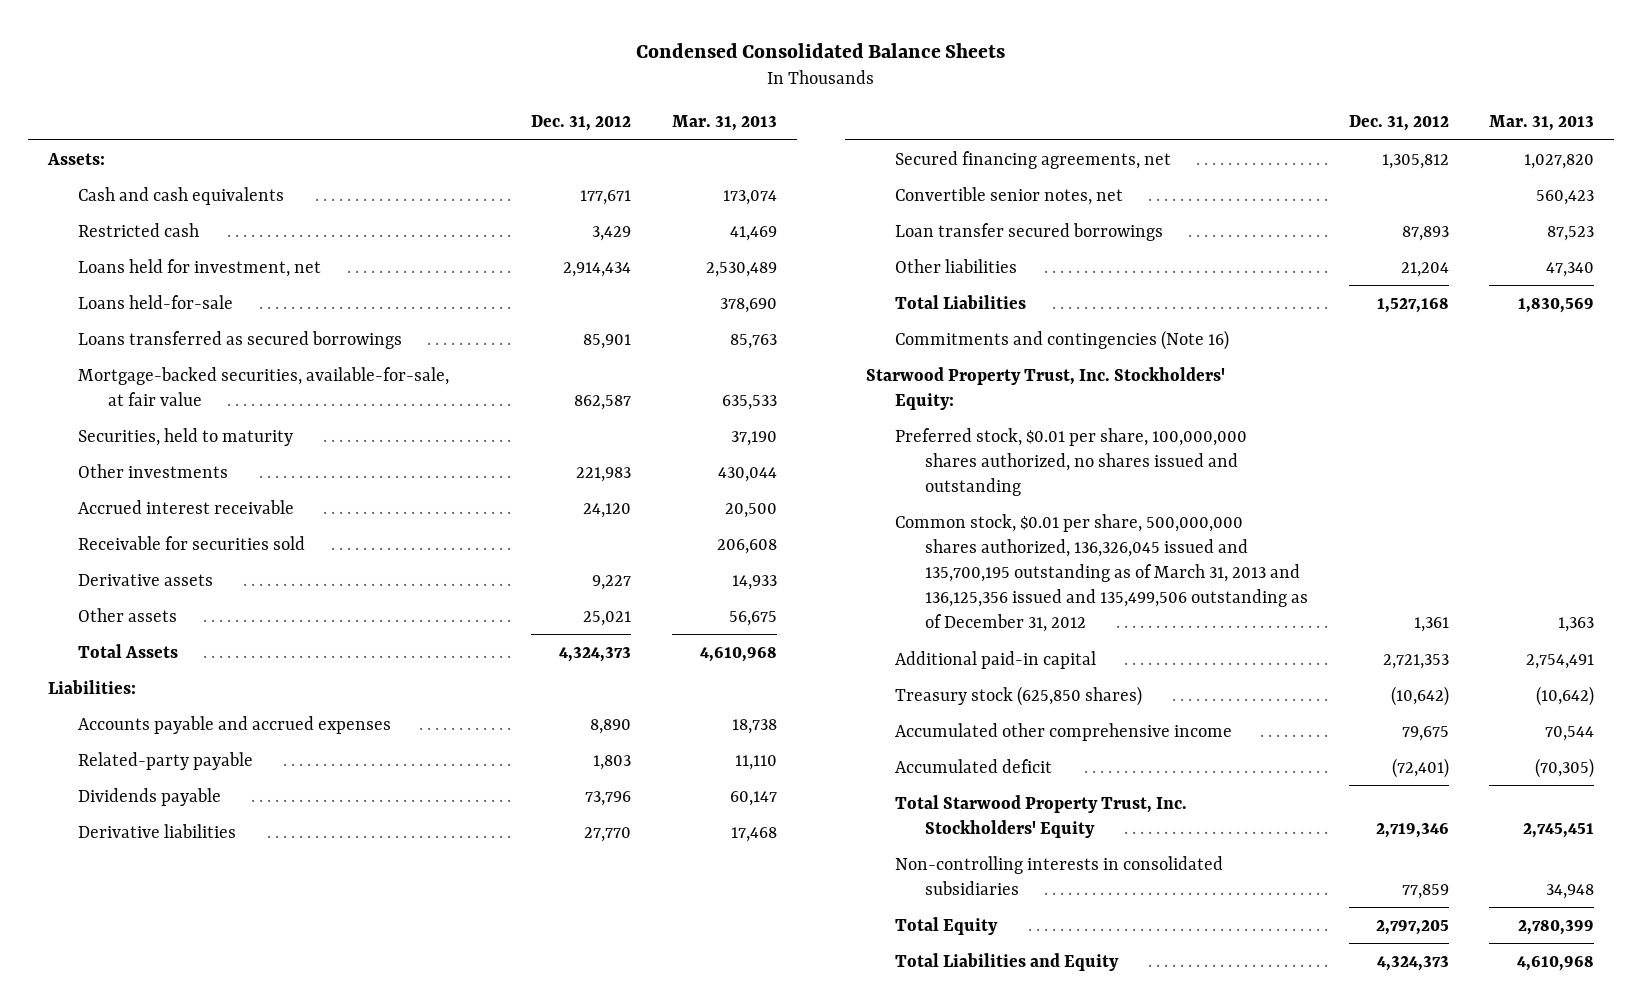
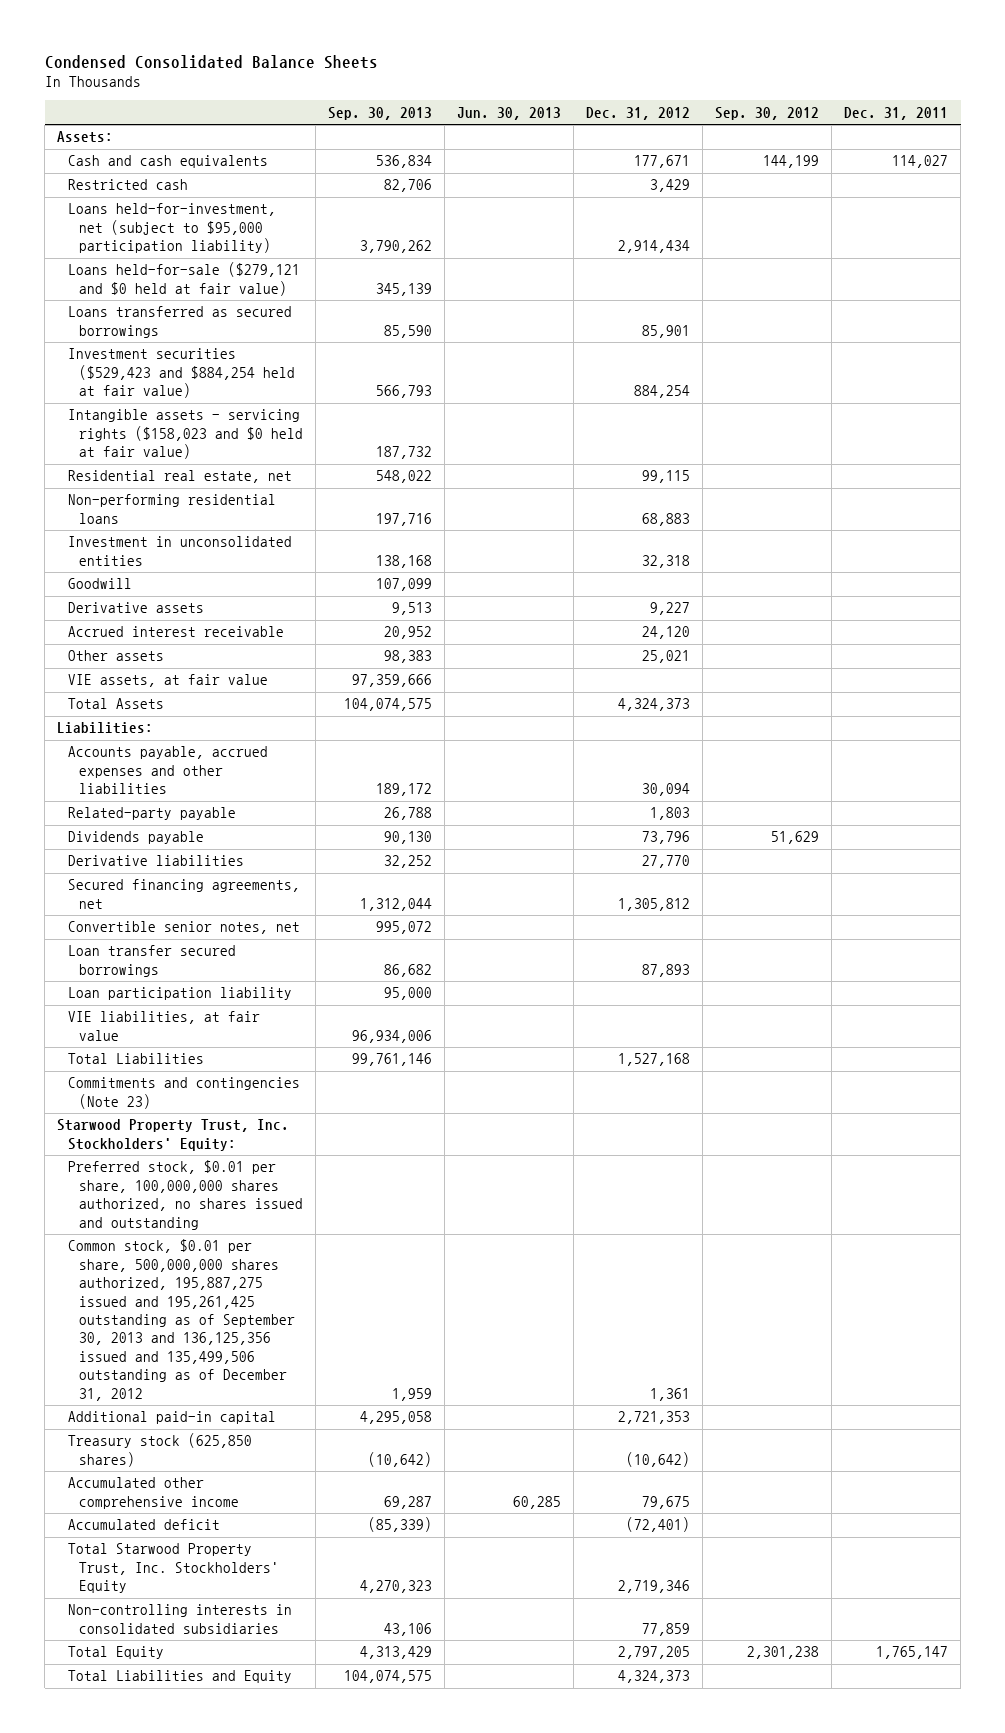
- | Dec. 31, 2012 | Mar. 31, 2013
+ | Sep. 30, 2013 | Jun. 30, 2013 | Dec. 31, 2012 | Sep. 30, 2012 | Dec. 31, 2011
- Loans held for investment, net | 2,914,434 | 2,530,489
- Loans held-for-sale | | 378,690
+ Loans held-for-investment, net (subject to $95,000 participation liability) | 3,790,262 | | 2,914,434 | |
+ Loans held-for-sale ($279,121 and $0 held at fair value) | 345,139 | | | |
- Mortgage-backed securities, available-for-sale, at fair value | 862,587 | 635,533
- Securities, held to maturity | | 37,190
- Other investments | 221,983 | 430,044
- Receivable for securities sold | | 206,608
+ Investment securities ($529,423 and $884,254 held at fair value) | 566,793 | | 884,254 | |
+ Intangible assets - servicing rights ($158,023 and $0 held at fair value) | 187,732 | | | |
+ Residential real estate, net | 548,022 | | 99,115 | |
+ Non-performing residential loans | 197,716 | | 68,883 | |
+ Investment in unconsolidated entities | 138,168 | | 32,318 | |
+ Goodwill | 107,099 | | | |
moved down: Accrued interest receivable | 20,952 | | 24,120 | |
+ VIE assets, at fair value | 97,359,666 | | | |
- Accounts payable and accrued expenses | 8,890 | 18,738
+ Accounts payable, accrued expenses and other liabilities | 189,172 | | 30,094 | |
- Other liabilities | 21,204 | 47,340
+ Loan participation liability | 95,000 | | | |
+ VIE liabilities, at fair value | 96,934,006 | | | |
- Commitments and contingencies (Note 16)
+ Commitments and contingencies (Note 23)
- Common stock, $0.01 per share, 500,000,000 shares authorized, 136,326,045 issued and 135,700,195 outstanding as of March 31, 2013 and 136,125,356 issued and 135,499,506 outstanding as of December 31, 2012 | 1,361 | 1,363
+ Common stock, $0.01 per share, 500,000,000 shares authorized, 195,887,275 issued and 195,261,425 outstanding as of September 30, 2013 and 136,125,356 issued and 135,499,506 outstanding as of December 31, 2012 | 1,959 | | 1,361 | |

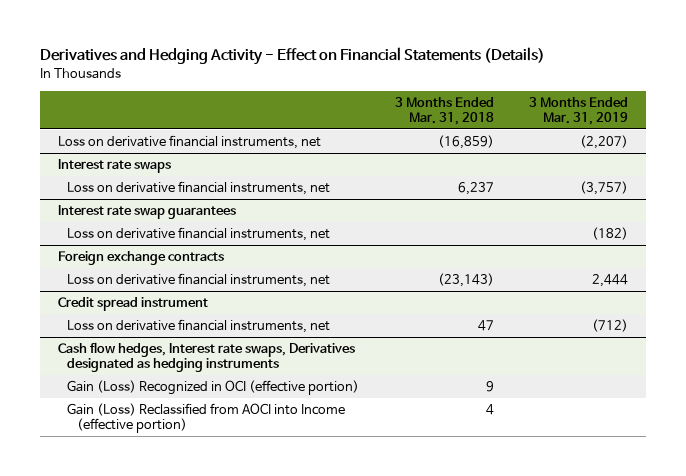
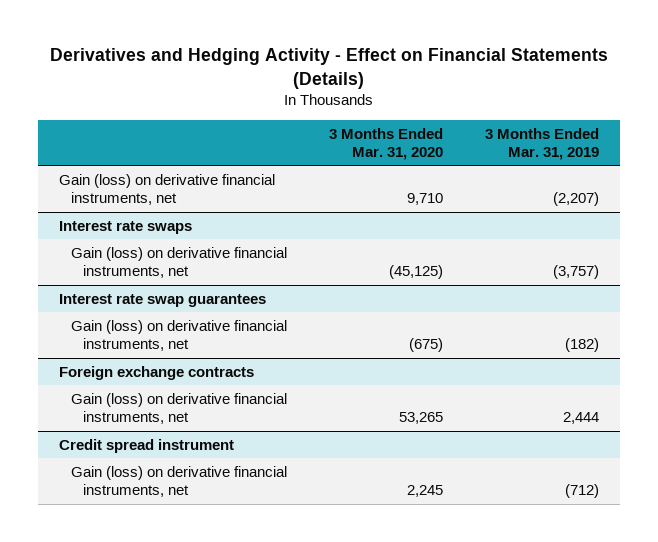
- | 3 Months Ended Mar. 31, 2018 | 3 Months Ended Mar. 31, 2019
+ | 3 Months Ended Mar. 31, 2020 | 3 Months Ended Mar. 31, 2019
- Loss on derivative financial instruments, net | (16,859) | (2,207)
+ Gain (loss) on derivative financial instruments, net | 9,710 | (2,207)
@ Interest rate swaps
- Loss on derivative financial instruments, net | 6,237 | (3,757)
+ Gain (loss) on derivative financial instruments, net | (45,125) | (3,757)
@ Interest rate swap guarantees
- Loss on derivative financial instruments, net | | (182)
+ Gain (loss) on derivative financial instruments, net | (675) | (182)
@ Foreign exchange contracts
- Loss on derivative financial instruments, net | (23,143) | 2,444
+ Gain (loss) on derivative financial instruments, net | 53,265 | 2,444
@ Credit spread instrument
- Loss on derivative financial instruments, net | 47 | (712)
- Cash flow hedges, Interest rate swaps, Derivatives designated as hedging instruments
- Gain (Loss) Recognized in OCI (effective portion) | 9 |
- Gain (Loss) Reclassified from AOCI into Income (effective portion) | 4 |
@ Credit spread instrument
+ Gain (loss) on derivative financial instruments, net | 2,245 | (712)

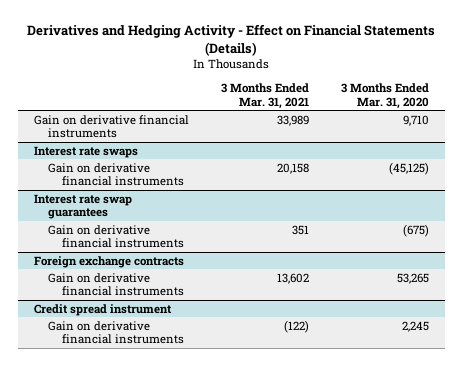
- | 3 Months Ended Mar. 31, 2020 | 3 Months Ended Mar. 31, 2019
+ | 3 Months Ended Mar. 31, 2021 | 3 Months Ended Mar. 31, 2020
- Gain (loss) on derivative financial instruments, net | 9,710 | (2,207)
+ Gain on derivative financial instruments | 33,989 | 9,710
@ Interest rate swaps
- Gain (loss) on derivative financial instruments, net | (45,125) | (3,757)
+ Gain on derivative financial instruments | 20,158 | (45,125)
@ Interest rate swap guarantees
- Gain (loss) on derivative financial instruments, net | (675) | (182)
+ Gain on derivative financial instruments | 351 | (675)
@ Foreign exchange contracts
- Gain (loss) on derivative financial instruments, net | 53,265 | 2,444
+ Gain on derivative financial instruments | 13,602 | 53,265
@ Credit spread instrument
- Gain (loss) on derivative financial instruments, net | 2,245 | (712)
+ Gain on derivative financial instruments | (122) | 2,245

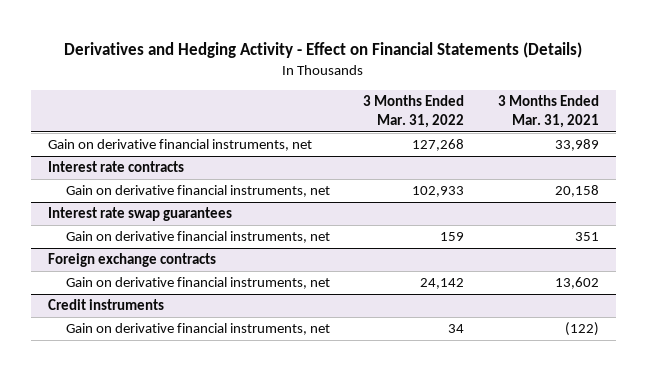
- | 3 Months Ended Mar. 31, 2021 | 3 Months Ended Mar. 31, 2020
+ | 3 Months Ended Mar. 31, 2022 | 3 Months Ended Mar. 31, 2021
- Gain on derivative financial instruments | 33,989 | 9,710
- Interest rate swaps
- Gain on derivative financial instruments | 20,158 | (45,125)
+ Gain on derivative financial instruments, net | 127,268 | 33,989
+ Interest rate contracts
+ Gain on derivative financial instruments, net | 102,933 | 20,158
@ Interest rate swap guarantees
- Gain on derivative financial instruments | 351 | (675)
+ Gain on derivative financial instruments, net | 159 | 351
@ Foreign exchange contracts
- Gain on derivative financial instruments | 13,602 | 53,265
- Credit spread instrument
- Gain on derivative financial instruments | (122) | 2,245
@ Foreign exchange contracts
+ Gain on derivative financial instruments, net | 24,142 | 13,602
+ Credit instruments
+ Gain on derivative financial instruments, net | 34 | (122)

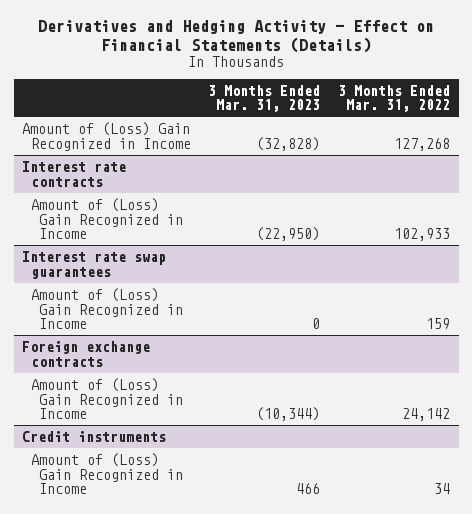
- | 3 Months Ended Mar. 31, 2022 | 3 Months Ended Mar. 31, 2021
+ | 3 Months Ended Mar. 31, 2023 | 3 Months Ended Mar. 31, 2022
- Gain on derivative financial instruments, net | 127,268 | 33,989
+ Amount of (Loss) Gain Recognized in Income | (32,828) | 127,268
@ Interest rate contracts
- Gain on derivative financial instruments, net | 102,933 | 20,158
+ Amount of (Loss) Gain Recognized in Income | (22,950) | 102,933
@ Interest rate swap guarantees
- Gain on derivative financial instruments, net | 159 | 351
+ Amount of (Loss) Gain Recognized in Income | 0 | 159
@ Foreign exchange contracts
- Gain on derivative financial instruments, net | 24,142 | 13,602
+ Amount of (Loss) Gain Recognized in Income | (10,344) | 24,142
@ Credit instruments
- Gain on derivative financial instruments, net | 34 | (122)
+ Amount of (Loss) Gain Recognized in Income | 466 | 34

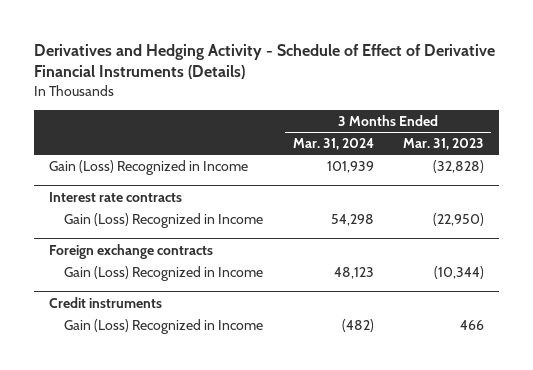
- Derivatives and Hedging Activity - Effect on Financial Statements (Details)
+ Derivatives and Hedging Activity - Schedule of Effect of Derivative Financial Instruments (Details)
- | 3 Months Ended Mar. 31, 2023 | 3 Months Ended Mar. 31, 2022
+ | 3 Months Ended Mar. 31, 2024 | 3 Months Ended Mar. 31, 2023
- Amount of (Loss) Gain Recognized in Income | (32,828) | 127,268
+ Gain (Loss) Recognized in Income | 101,939 | (32,828)
@ Interest rate contracts
- Amount of (Loss) Gain Recognized in Income | (22,950) | 102,933
- Interest rate swap guarantees
- Amount of (Loss) Gain Recognized in Income | 0 | 159
@ Interest rate contracts
+ Gain (Loss) Recognized in Income | 54,298 | (22,950)
@ Foreign exchange contracts
- Amount of (Loss) Gain Recognized in Income | (10,344) | 24,142
+ Gain (Loss) Recognized in Income | 48,123 | (10,344)
@ Credit instruments
- Amount of (Loss) Gain Recognized in Income | 466 | 34
+ Gain (Loss) Recognized in Income | (482) | 466

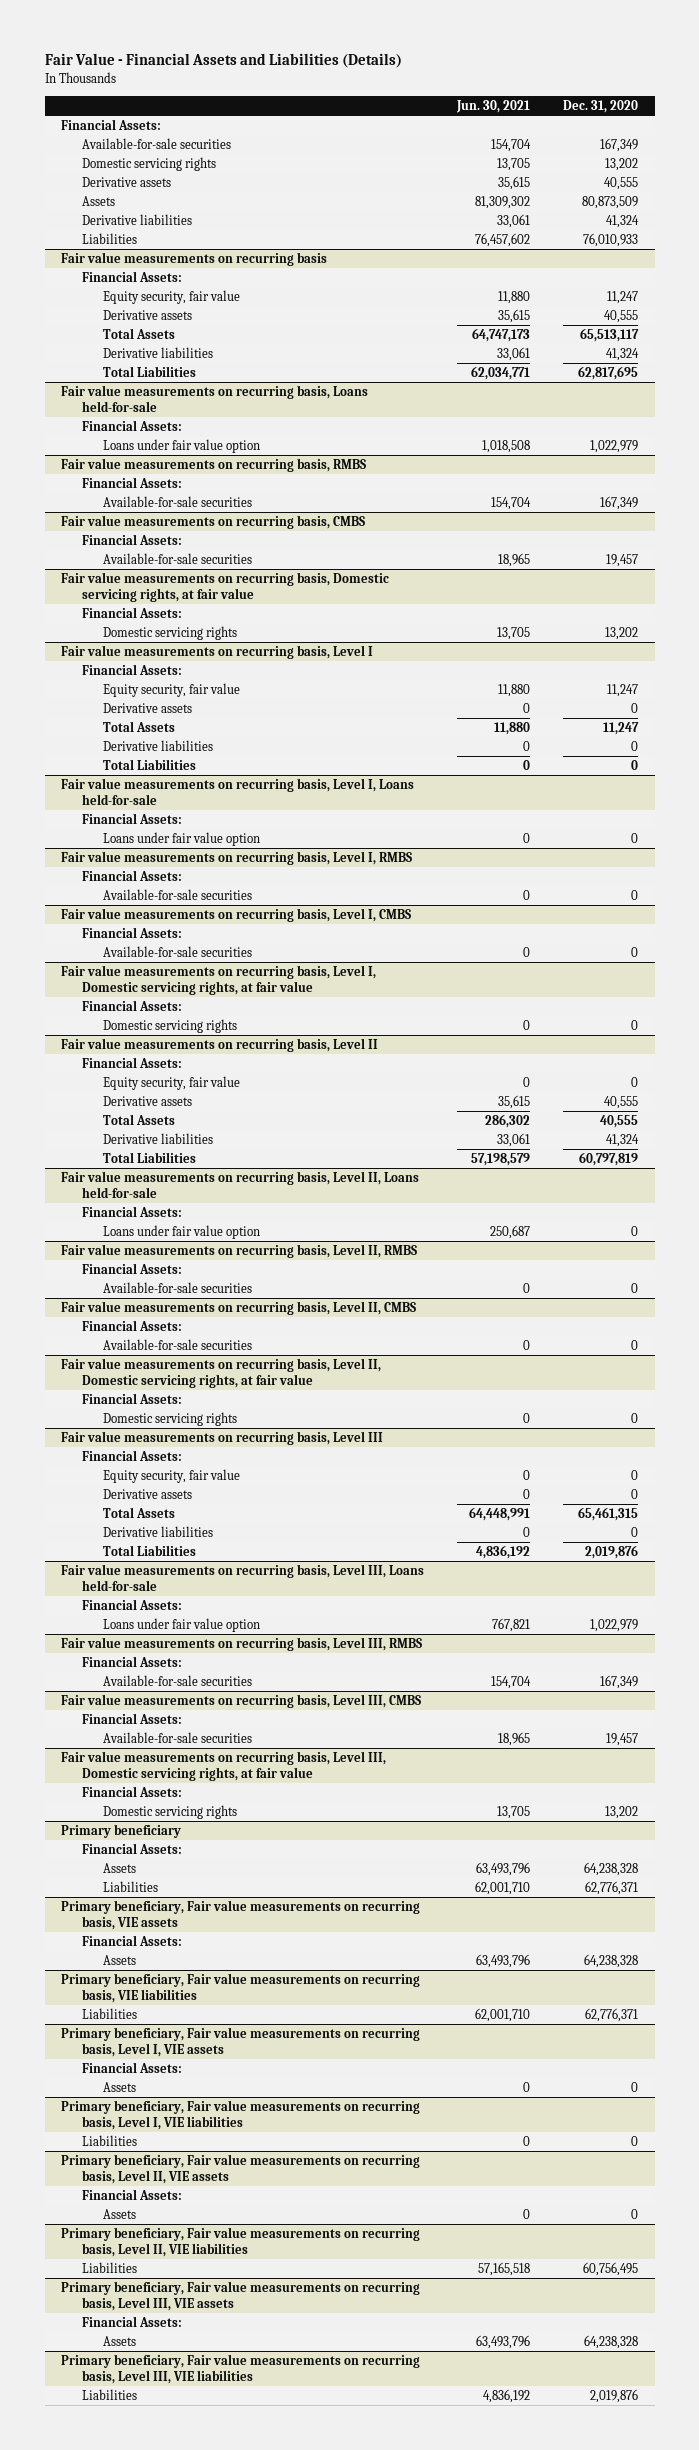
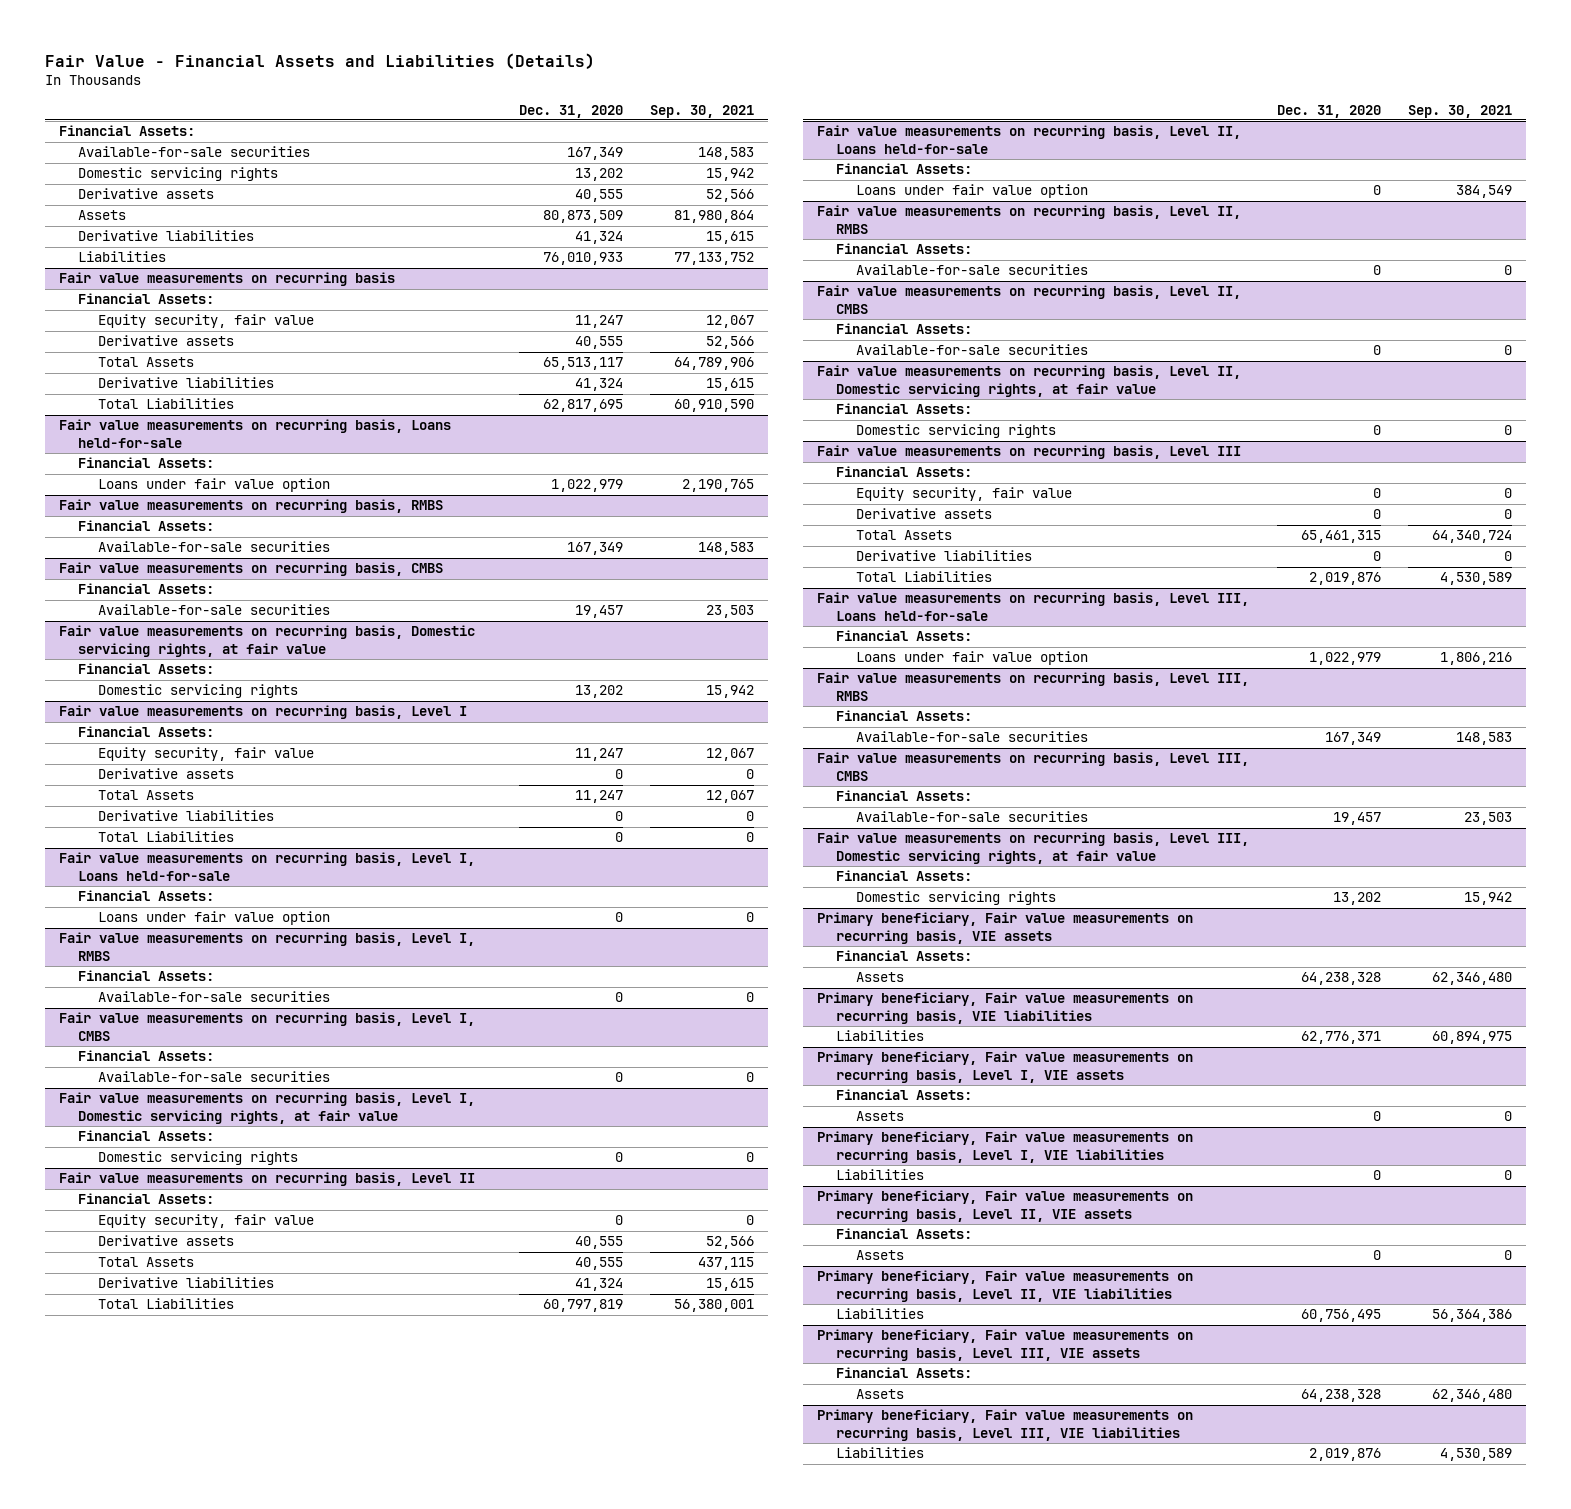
- | Jun. 30, 2021 | Dec. 31, 2020
+ | Dec. 31, 2020 | Sep. 30, 2021
- Primary beneficiary
- Financial Assets:
- Assets | 63,493,796 | 64,238,328
- Liabilities | 62,001,710 | 62,776,371

